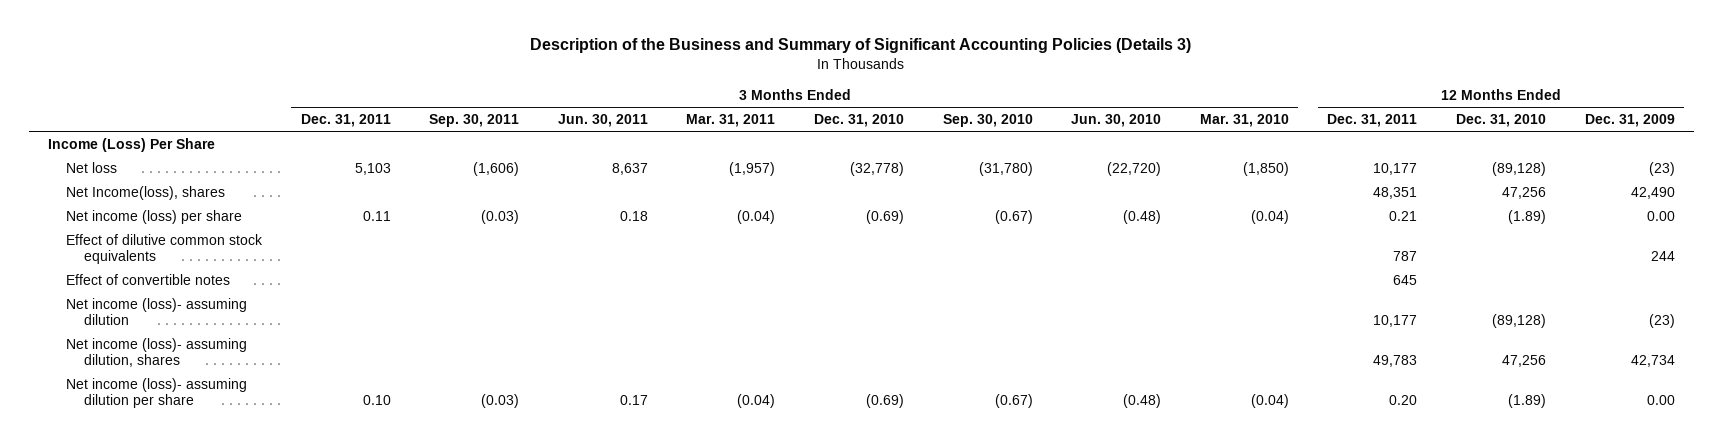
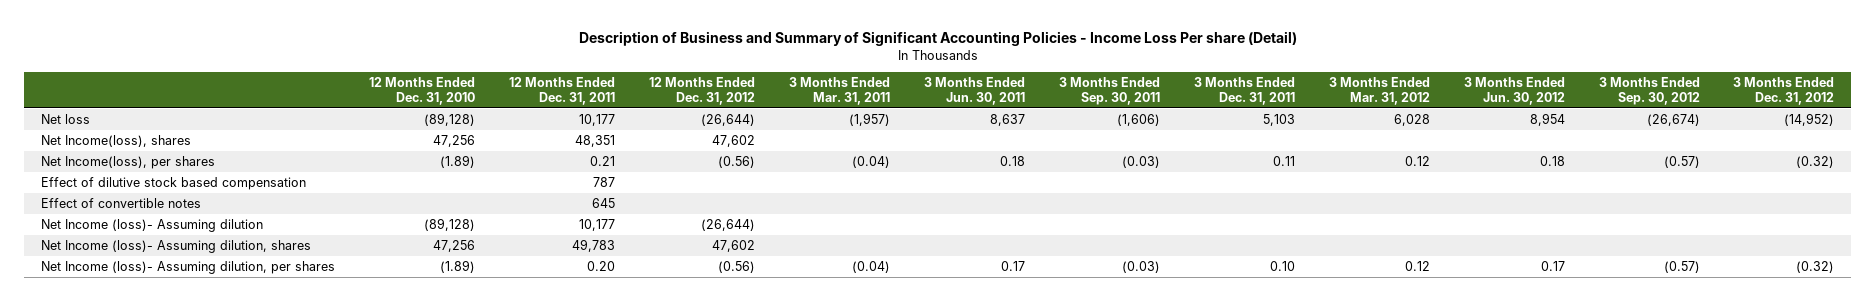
- Description of the Business and Summary of Significant Accounting Policies (Details 3)
+ Description of Business and Summary of Significant Accounting Policies - Income Loss Per share (Detail)
- | 3 Months Ended Dec. 31, 2011 | 3 Months Ended Sep. 30, 2011 | 3 Months Ended Jun. 30, 2011 | 3 Months Ended Mar. 31, 2011 | 3 Months Ended Dec. 31, 2010 | 3 Months Ended Sep. 30, 2010 | 3 Months Ended Jun. 30, 2010 | 3 Months Ended Mar. 31, 2010 | 12 Months Ended Dec. 31, 2011 | 12 Months Ended Dec. 31, 2010 | 12 Months Ended Dec. 31, 2009
+ | 12 Months Ended Dec. 31, 2010 | 12 Months Ended Dec. 31, 2011 | 12 Months Ended Dec. 31, 2012 | 3 Months Ended Mar. 31, 2011 | 3 Months Ended Jun. 30, 2011 | 3 Months Ended Sep. 30, 2011 | 3 Months Ended Dec. 31, 2011 | 3 Months Ended Mar. 31, 2012 | 3 Months Ended Jun. 30, 2012 | 3 Months Ended Sep. 30, 2012 | 3 Months Ended Dec. 31, 2012
- Income (Loss) Per Share
- Net income (loss) per share | 0.11 | (0.03) | 0.18 | (0.04) | (0.69) | (0.67) | (0.48) | (0.04) | 0.21 | (1.89) | 0.00
- Effect of dilutive common stock equivalents | | | | | | | | | 787 | | 244
+ Net Income(loss), per shares | (1.89) | 0.21 | (0.56) | (0.04) | 0.18 | (0.03) | 0.11 | 0.12 | 0.18 | (0.57) | (0.32)
+ Effect of dilutive stock based compensation | | 787 | | | | | | | | |
- Net income (loss)- assuming dilution | | | | | | | | | 10,177 | (89,128) | (23)
- Net income (loss)- assuming dilution, shares | | | | | | | | | 49,783 | 47,256 | 42,734
- Net income (loss)- assuming dilution per share | 0.10 | (0.03) | 0.17 | (0.04) | (0.69) | (0.67) | (0.48) | (0.04) | 0.20 | (1.89) | 0.00
+ Net Income (loss)- Assuming dilution | (89,128) | 10,177 | (26,644) | | | | | | | |
+ Net Income (loss)- Assuming dilution, shares | 47,256 | 49,783 | 47,602 | | | | | | | |
+ Net Income (loss)- Assuming dilution, per shares | (1.89) | 0.20 | (0.56) | (0.04) | 0.17 | (0.03) | 0.10 | 0.12 | 0.17 | (0.57) | (0.32)

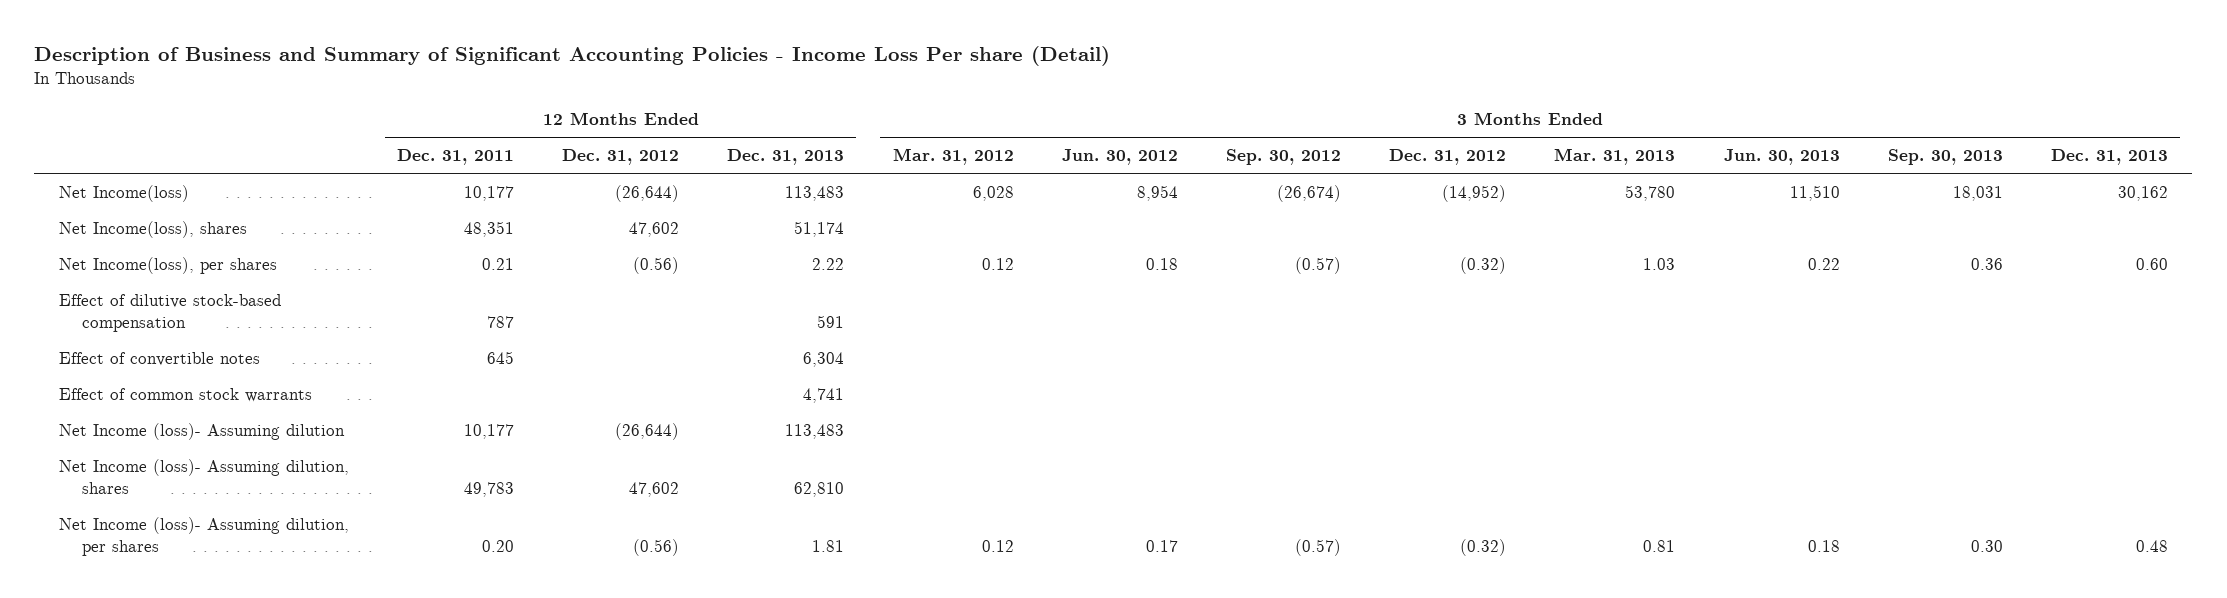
- | 12 Months Ended Dec. 31, 2010 | 12 Months Ended Dec. 31, 2011 | 12 Months Ended Dec. 31, 2012 | 3 Months Ended Mar. 31, 2011 | 3 Months Ended Jun. 30, 2011 | 3 Months Ended Sep. 30, 2011 | 3 Months Ended Dec. 31, 2011 | 3 Months Ended Mar. 31, 2012 | 3 Months Ended Jun. 30, 2012 | 3 Months Ended Sep. 30, 2012 | 3 Months Ended Dec. 31, 2012
+ | 12 Months Ended Dec. 31, 2011 | 12 Months Ended Dec. 31, 2012 | 12 Months Ended Dec. 31, 2013 | 3 Months Ended Mar. 31, 2012 | 3 Months Ended Jun. 30, 2012 | 3 Months Ended Sep. 30, 2012 | 3 Months Ended Dec. 31, 2012 | 3 Months Ended Mar. 31, 2013 | 3 Months Ended Jun. 30, 2013 | 3 Months Ended Sep. 30, 2013 | 3 Months Ended Dec. 31, 2013
- Net loss | (89,128) | 10,177 | (26,644) | (1,957) | 8,637 | (1,606) | 5,103 | 6,028 | 8,954 | (26,674) | (14,952)
+ Net Income(loss) | 10,177 | (26,644) | 113,483 | 6,028 | 8,954 | (26,674) | (14,952) | 53,780 | 11,510 | 18,031 | 30,162
- Effect of dilutive stock based compensation | | 787 | | | | | | | | |
+ Effect of dilutive stock-based compensation | 787 | | 591 | | | | | | | |
+ Effect of common stock warrants | | | 4,741 | | | | | | | |

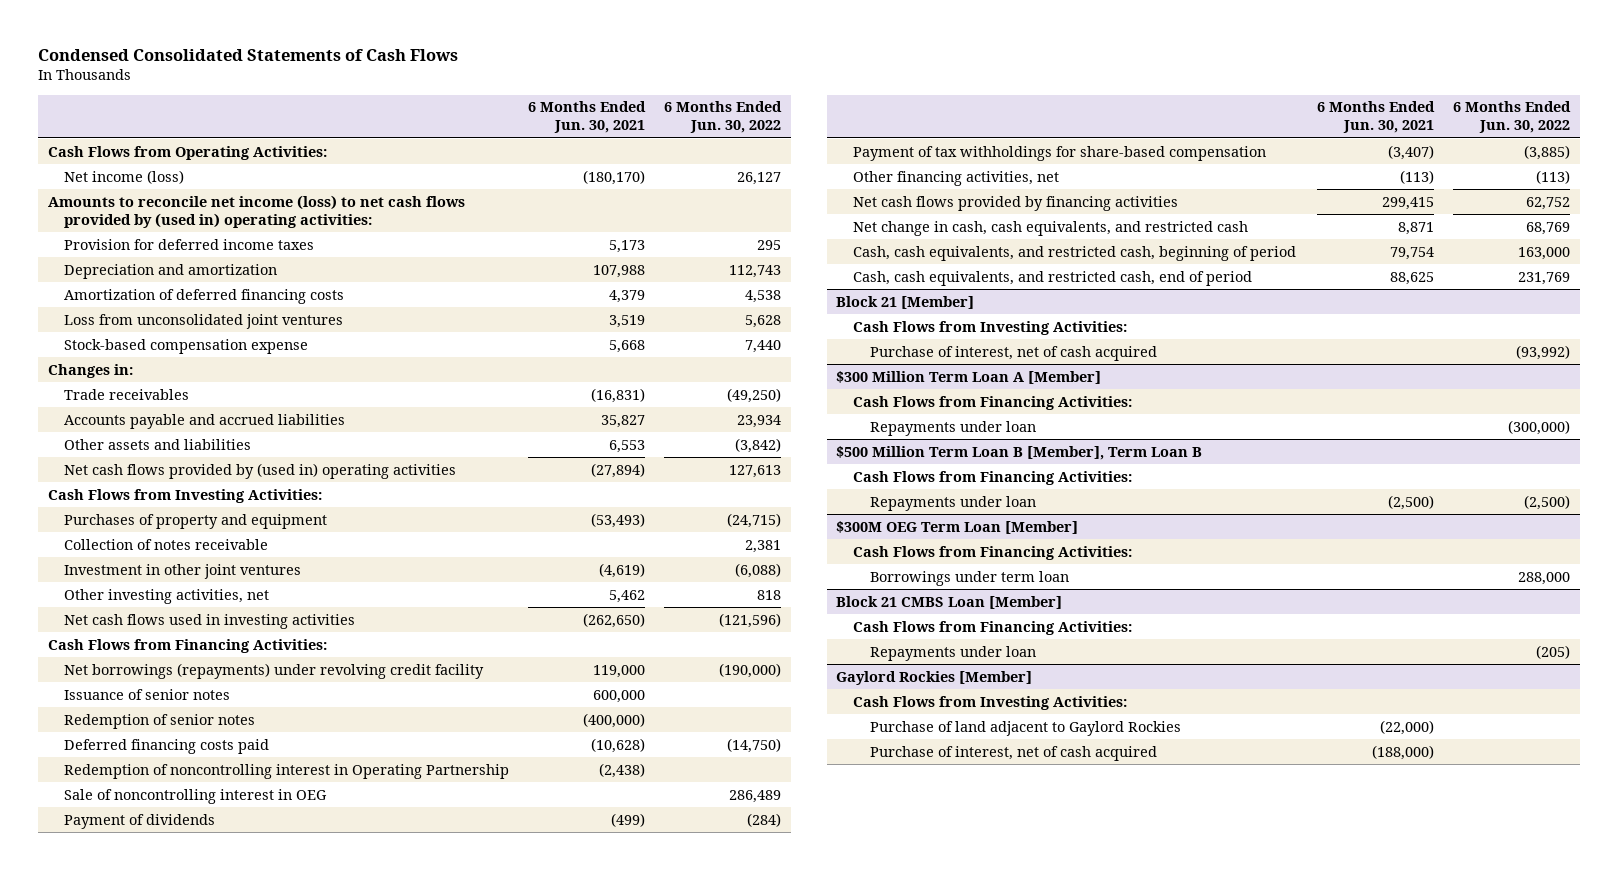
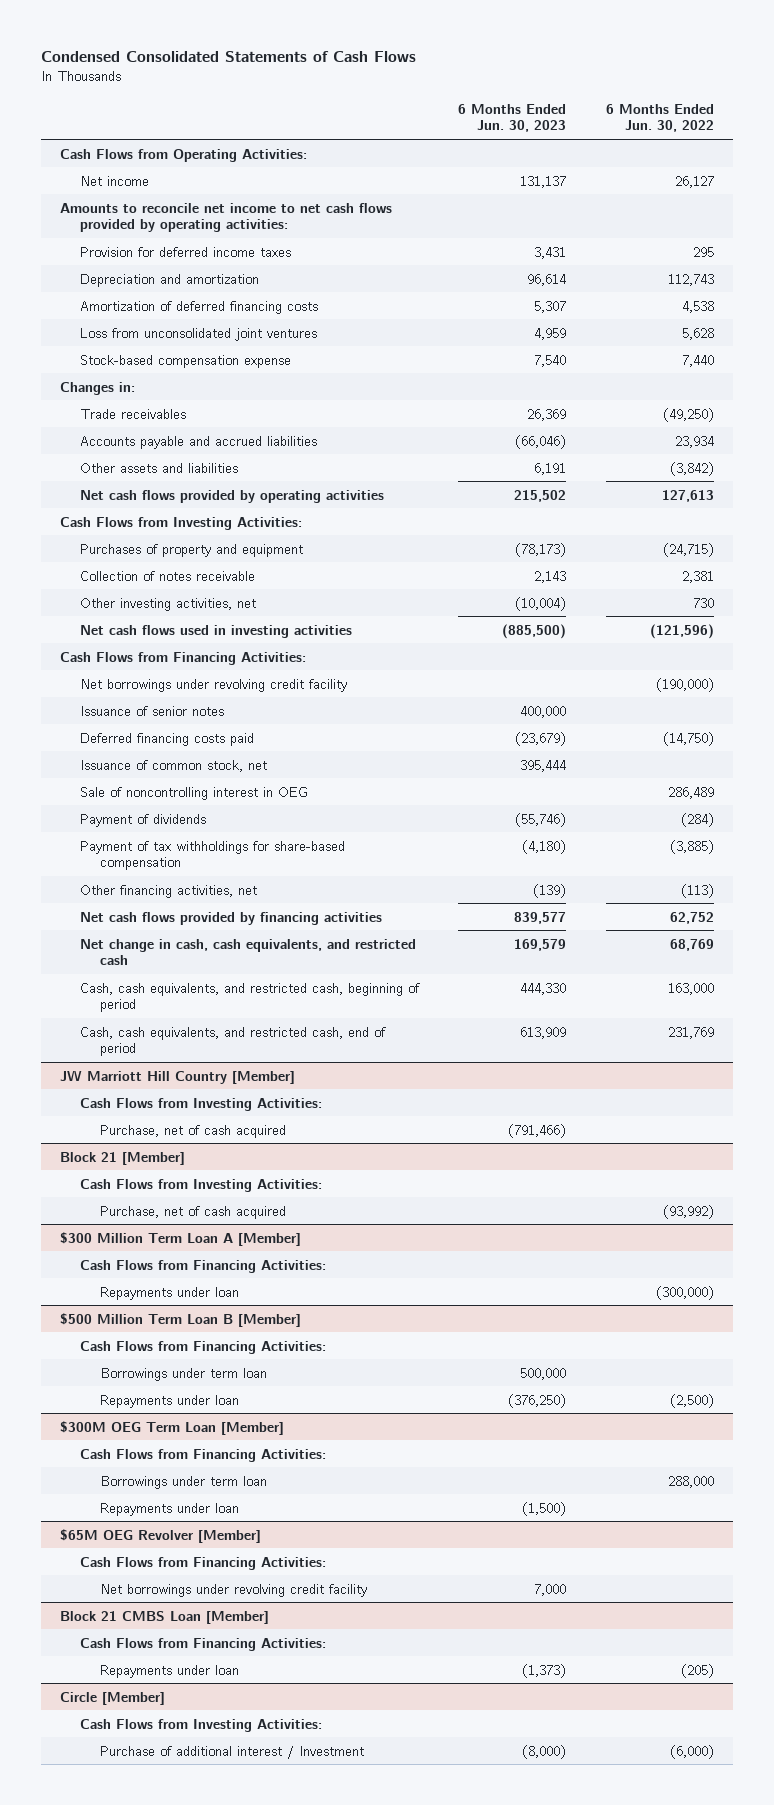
- | 6 Months Ended Jun. 30, 2021 | 6 Months Ended Jun. 30, 2022
+ | 6 Months Ended Jun. 30, 2023 | 6 Months Ended Jun. 30, 2022
- Net income (loss) | (180,170) | 26,127
- Amounts to reconcile net income (loss) to net cash flows provided by (used in) operating activities:
+ Net income | 131,137 | 26,127
+ Amounts to reconcile net income to net cash flows provided by operating activities:
- Net cash flows provided by (used in) operating activities | (27,894) | 127,613
+ Net cash flows provided by operating activities | 215,502 | 127,613
- Investment in other joint ventures | (4,619) | (6,088)
- Other investing activities, net | 5,462 | 818
+ Other investing activities, net | (10,004) | 730
- Net borrowings (repayments) under revolving credit facility | 119,000 | (190,000)
+ Net borrowings under revolving credit facility | | (190,000)
- Redemption of senior notes | (400,000) |
- Redemption of noncontrolling interest in Operating Partnership | (2,438) |
+ Issuance of common stock, net | 395,444 |
+ JW Marriott Hill Country [Member]
+ Cash Flows from Investing Activities:
+ Purchase, net of cash acquired | (791,466) |
@ Block 21 [Member]
- Purchase of interest, net of cash acquired | | (93,992)
+ Purchase, net of cash acquired | | (93,992)
- $500 Million Term Loan B [Member], Term Loan B
+ $500 Million Term Loan B [Member]
+ Borrowings under term loan | 500,000 |
@ $300M OEG Term Loan [Member]
+ Repayments under loan | (1,500) |
+ $65M OEG Revolver [Member]
+ Cash Flows from Financing Activities:
+ Net borrowings under revolving credit facility | 7,000 |
- Gaylord Rockies [Member]
+ Circle [Member]
- Purchase of land adjacent to Gaylord Rockies | (22,000) |
- Purchase of interest, net of cash acquired | (188,000) |
+ Purchase of additional interest / Investment | (8,000) | (6,000)

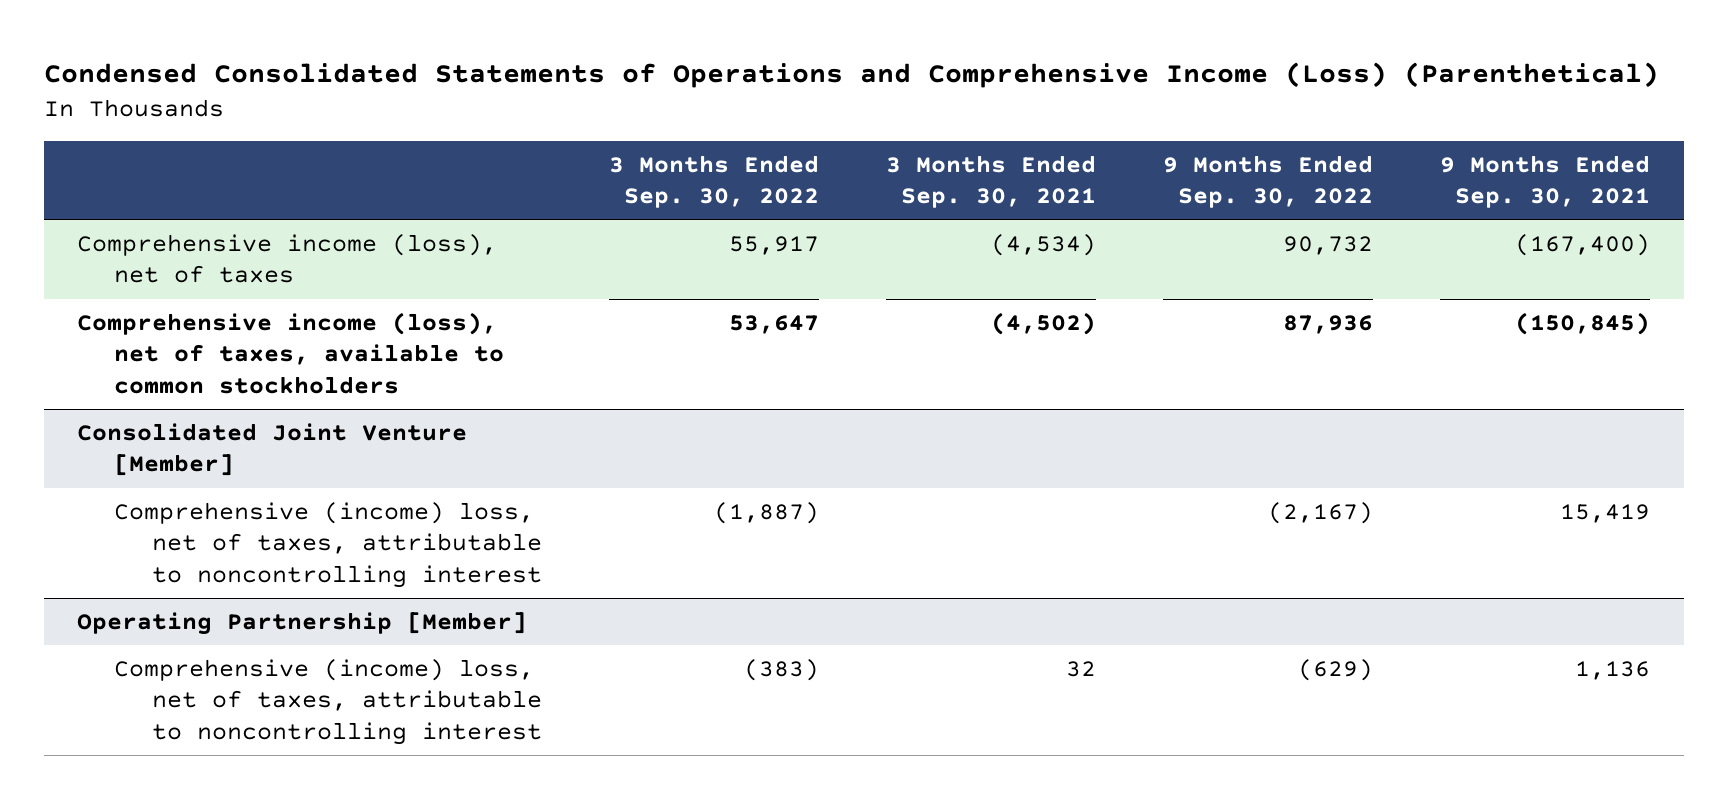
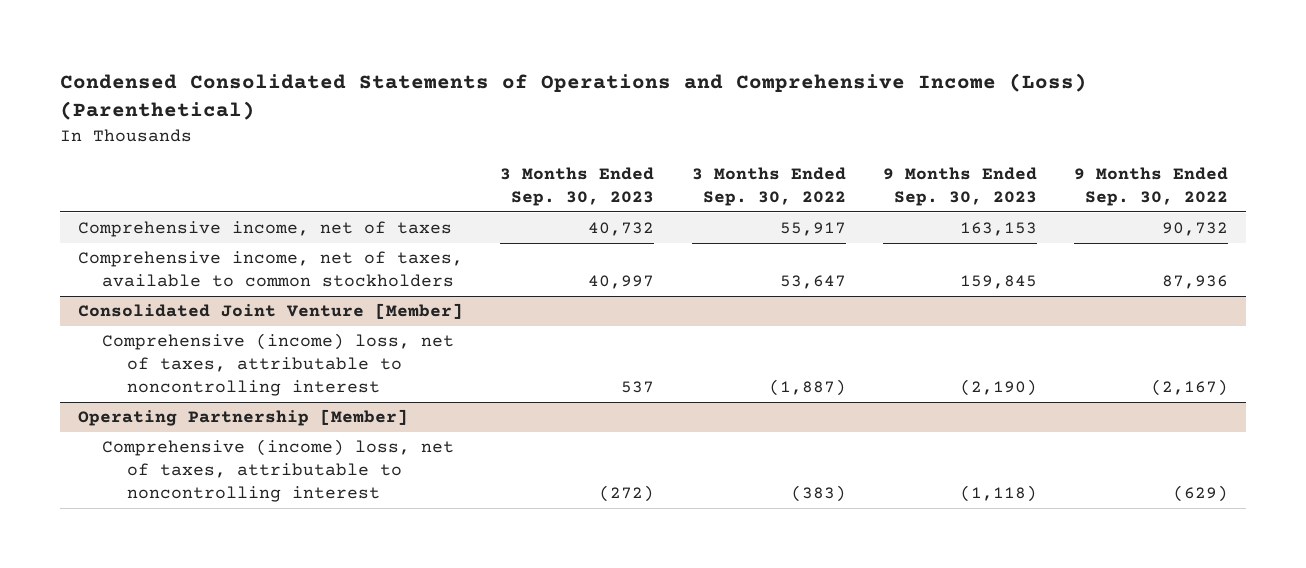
- | 3 Months Ended Sep. 30, 2022 | 3 Months Ended Sep. 30, 2021 | 9 Months Ended Sep. 30, 2022 | 9 Months Ended Sep. 30, 2021
+ | 3 Months Ended Sep. 30, 2023 | 3 Months Ended Sep. 30, 2022 | 9 Months Ended Sep. 30, 2023 | 9 Months Ended Sep. 30, 2022
- Comprehensive income (loss), net of taxes | 55,917 | (4,534) | 90,732 | (167,400)
- Comprehensive income (loss), net of taxes, available to common stockholders | 53,647 | (4,502) | 87,936 | (150,845)
+ Comprehensive income, net of taxes | 40,732 | 55,917 | 163,153 | 90,732
+ Comprehensive income, net of taxes, available to common stockholders | 40,997 | 53,647 | 159,845 | 87,936

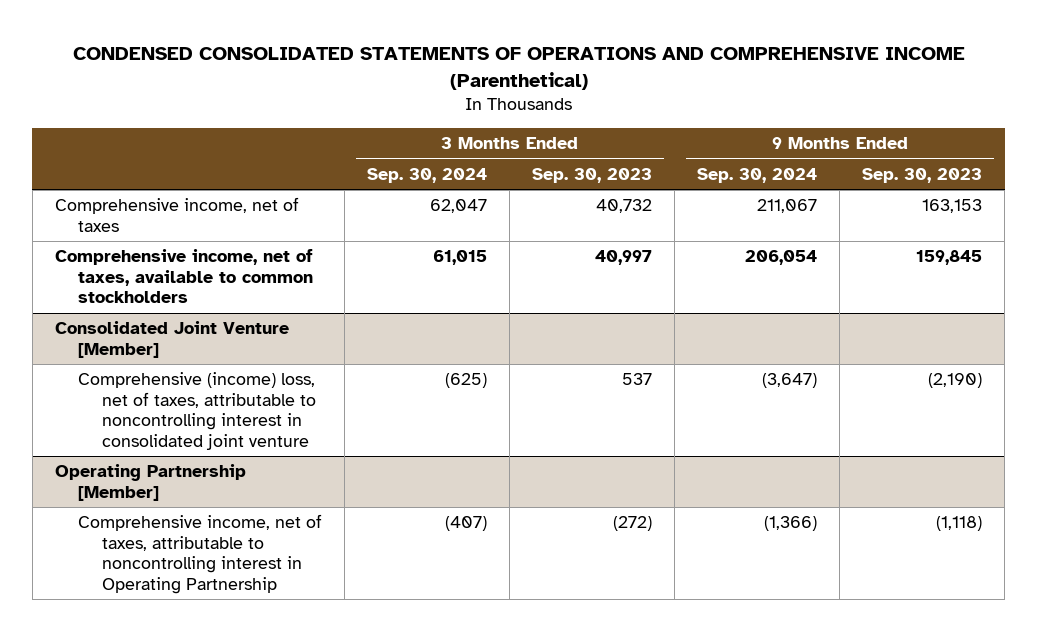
- Condensed Consolidated Statements of Operations and Comprehensive Income (Loss) (Parenthetical)
+ CONDENSED CONSOLIDATED STATEMENTS OF OPERATIONS AND COMPREHENSIVE INCOME (Parenthetical)
- | 3 Months Ended Sep. 30, 2023 | 3 Months Ended Sep. 30, 2022 | 9 Months Ended Sep. 30, 2023 | 9 Months Ended Sep. 30, 2022
+ | 3 Months Ended Sep. 30, 2024 | 3 Months Ended Sep. 30, 2023 | 9 Months Ended Sep. 30, 2024 | 9 Months Ended Sep. 30, 2023
@ Consolidated Joint Venture [Member]
- Comprehensive (income) loss, net of taxes, attributable to noncontrolling interest | 537 | (1,887) | (2,190) | (2,167)
+ Comprehensive (income) loss, net of taxes, attributable to noncontrolling interest in consolidated joint venture | (625) | 537 | (3,647) | (2,190)
@ Operating Partnership [Member]
- Comprehensive (income) loss, net of taxes, attributable to noncontrolling interest | (272) | (383) | (1,118) | (629)
+ Comprehensive income, net of taxes, attributable to noncontrolling interest in Operating Partnership | (407) | (272) | (1,366) | (1,118)

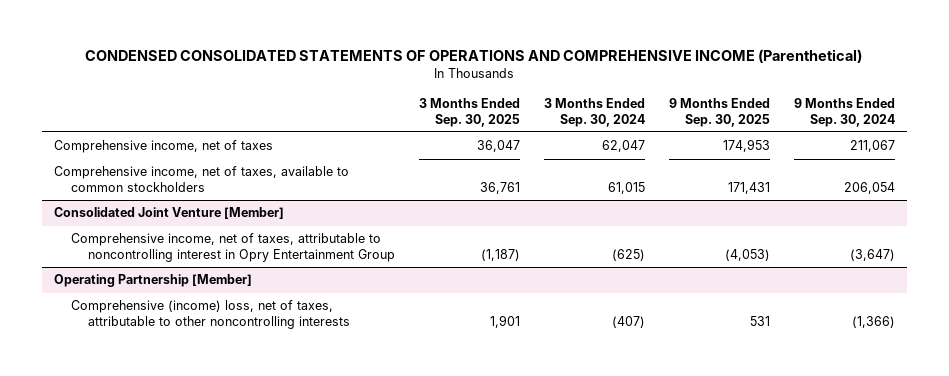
- | 3 Months Ended Sep. 30, 2024 | 3 Months Ended Sep. 30, 2023 | 9 Months Ended Sep. 30, 2024 | 9 Months Ended Sep. 30, 2023
+ | 3 Months Ended Sep. 30, 2025 | 3 Months Ended Sep. 30, 2024 | 9 Months Ended Sep. 30, 2025 | 9 Months Ended Sep. 30, 2024
@ Consolidated Joint Venture [Member]
- Comprehensive (income) loss, net of taxes, attributable to noncontrolling interest in consolidated joint venture | (625) | 537 | (3,647) | (2,190)
+ Comprehensive income, net of taxes, attributable to noncontrolling interest in Opry Entertainment Group | (1,187) | (625) | (4,053) | (3,647)
@ Operating Partnership [Member]
- Comprehensive income, net of taxes, attributable to noncontrolling interest in Operating Partnership | (407) | (272) | (1,366) | (1,118)
+ Comprehensive (income) loss, net of taxes, attributable to other noncontrolling interests | 1,901 | (407) | 531 | (1,366)

